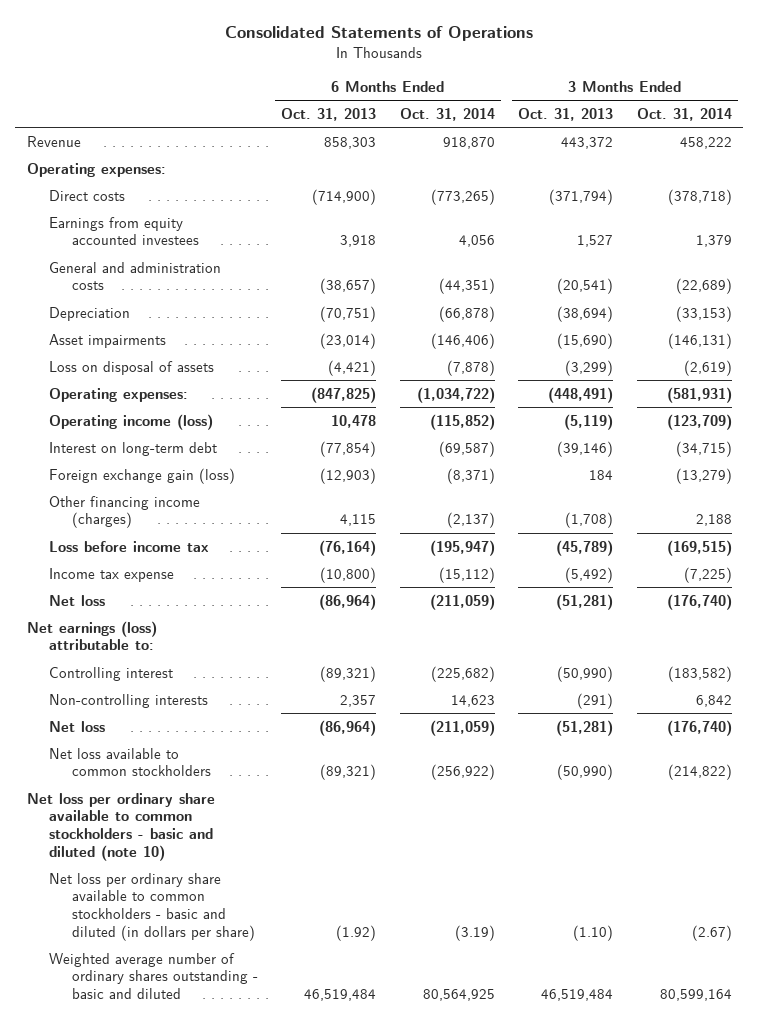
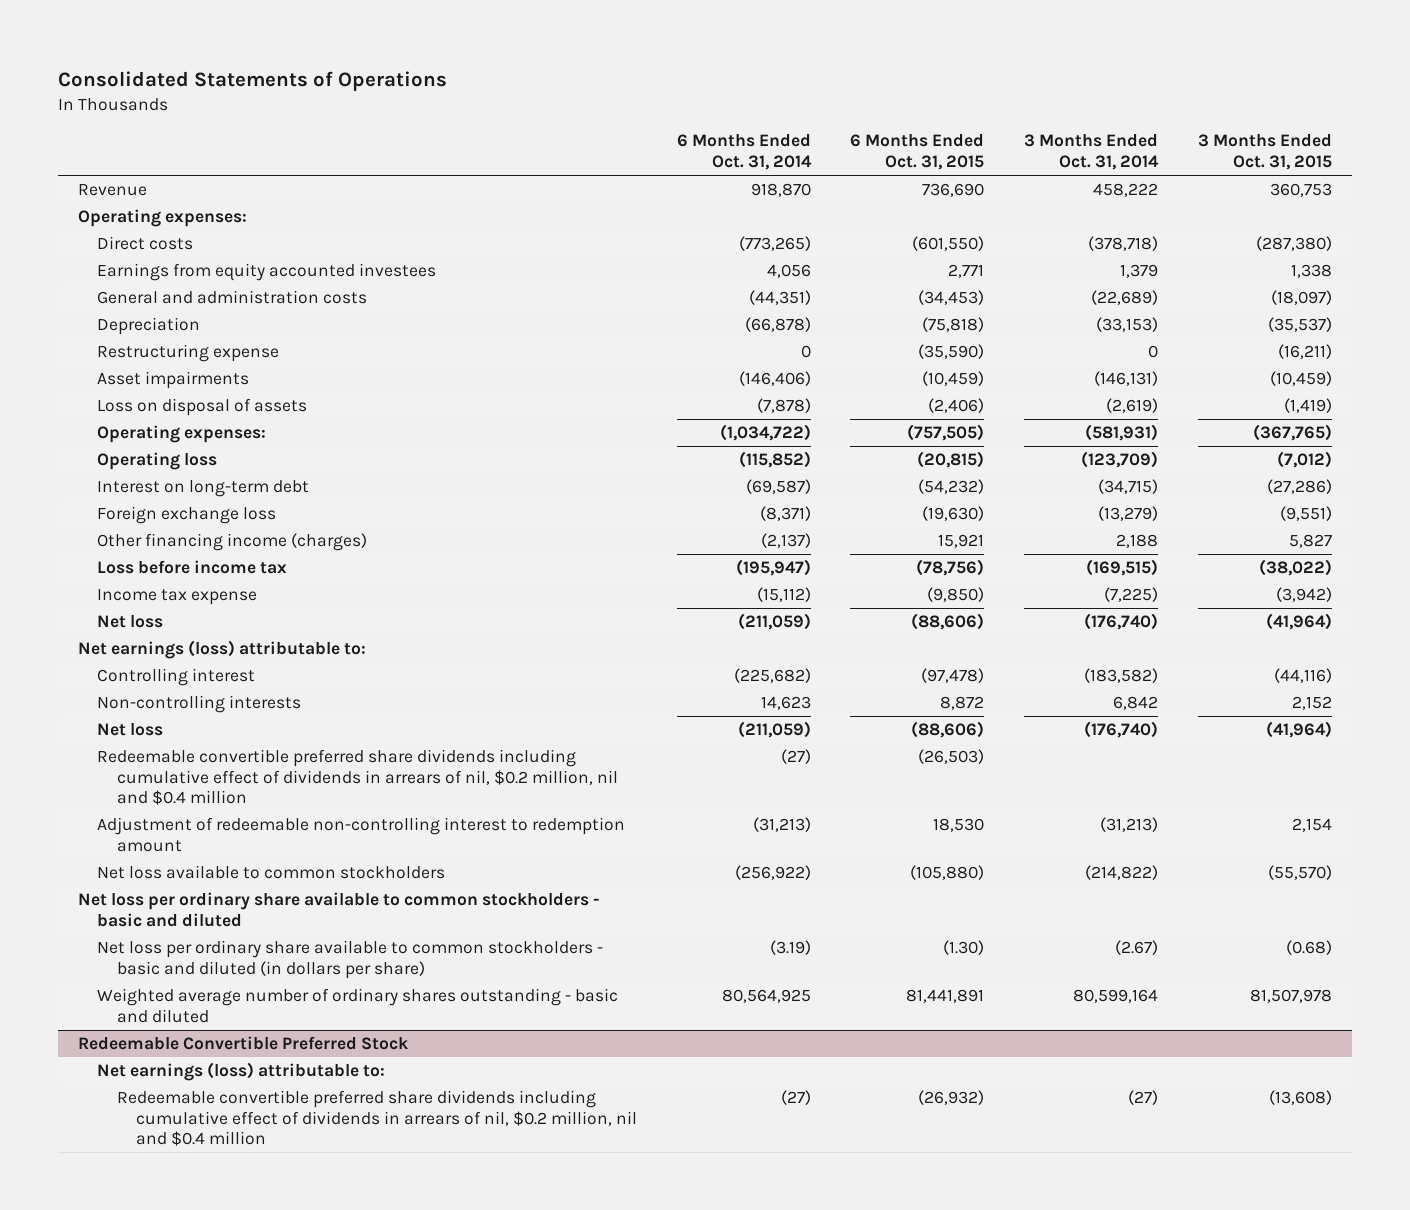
- | 6 Months Ended Oct. 31, 2013 | 6 Months Ended Oct. 31, 2014 | 3 Months Ended Oct. 31, 2013 | 3 Months Ended Oct. 31, 2014
+ | 6 Months Ended Oct. 31, 2014 | 6 Months Ended Oct. 31, 2015 | 3 Months Ended Oct. 31, 2014 | 3 Months Ended Oct. 31, 2015
+ Restructuring expense | 0 | (35,590) | 0 | (16,211)
- Operating income (loss) | 10,478 | (115,852) | (5,119) | (123,709)
+ Operating loss | (115,852) | (20,815) | (123,709) | (7,012)
- Foreign exchange gain (loss) | (12,903) | (8,371) | 184 | (13,279)
+ Foreign exchange loss | (8,371) | (19,630) | (13,279) | (9,551)
+ Redeemable convertible preferred share dividends including cumulative effect of dividends in arrears of nil, $0.2 million, nil and $0.4 million | (27) | (26,503) | |
+ Adjustment of redeemable non-controlling interest to redemption amount | (31,213) | 18,530 | (31,213) | 2,154
- Net loss per ordinary share available to common stockholders - basic and diluted (note 10)
+ Net loss per ordinary share available to common stockholders - basic and diluted
+ Redeemable Convertible Preferred Stock
+ Net earnings (loss) attributable to:
+ Redeemable convertible preferred share dividends including cumulative effect of dividends in arrears of nil, $0.2 million, nil and $0.4 million | (27) | (26,932) | (27) | (13,608)

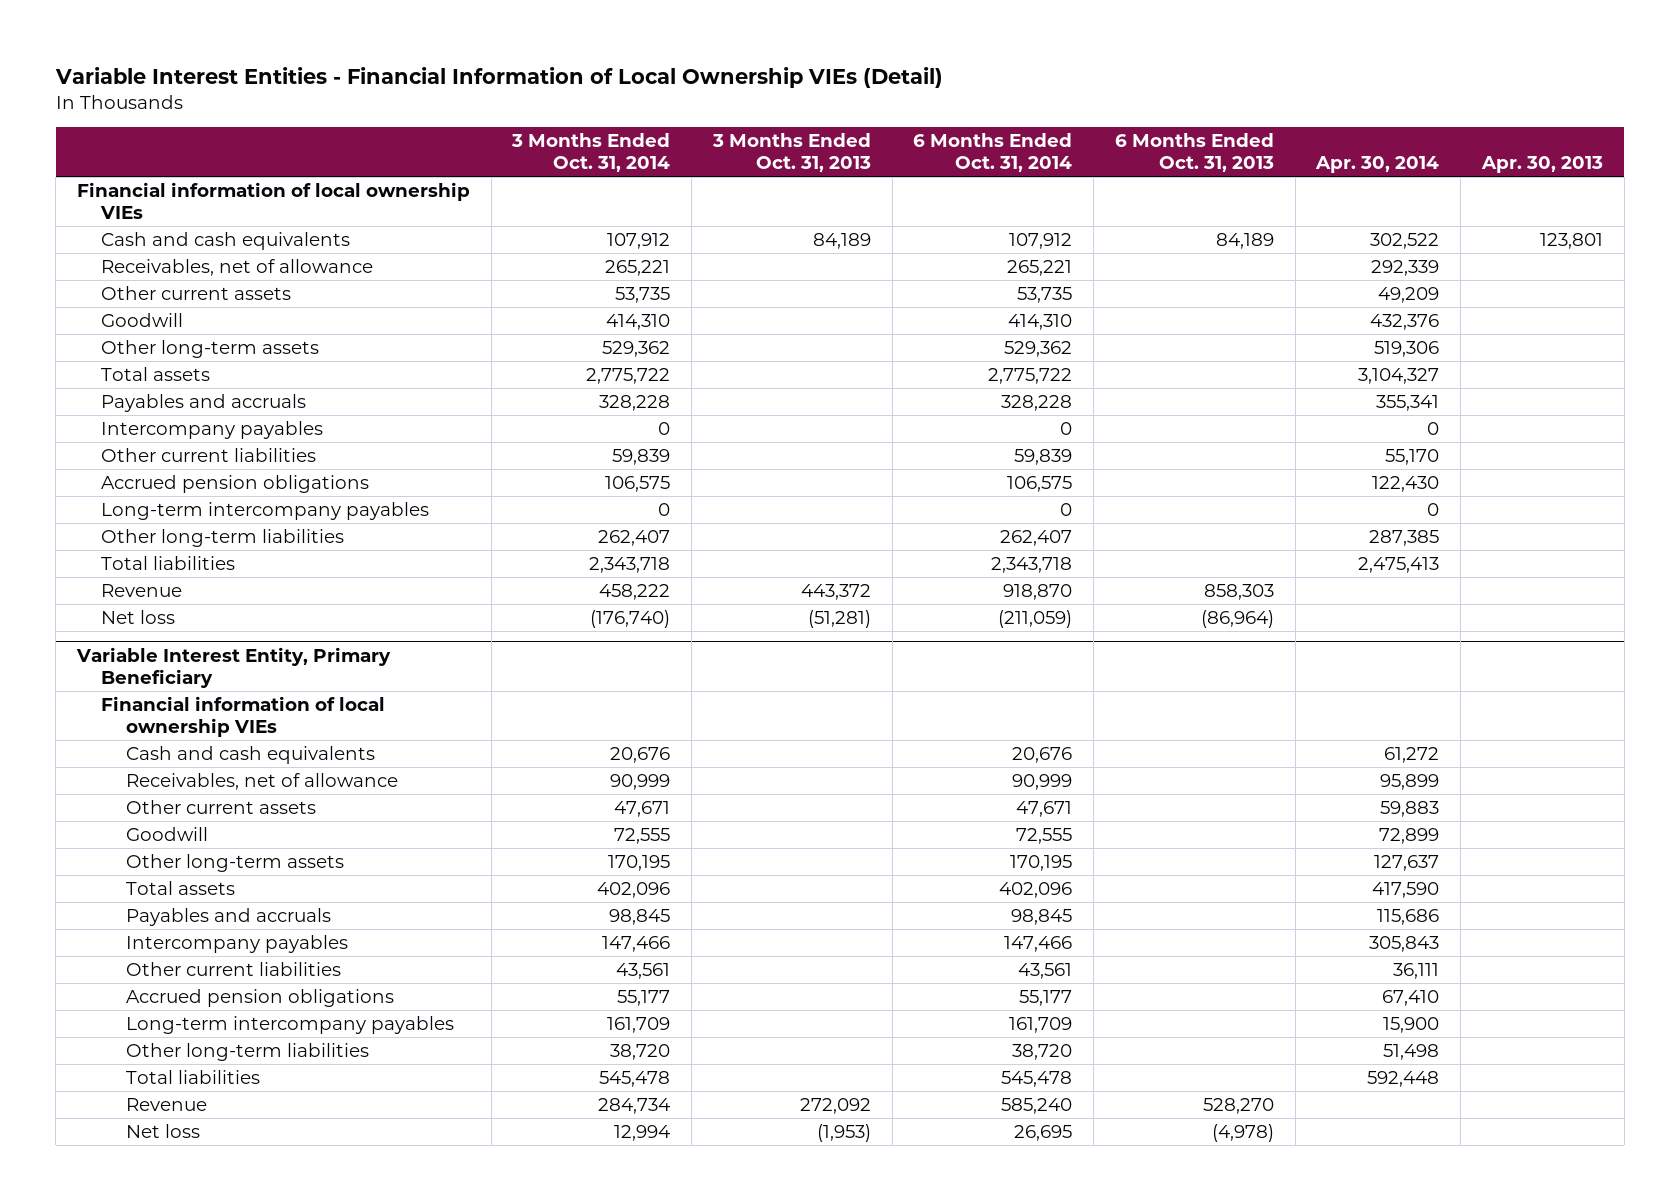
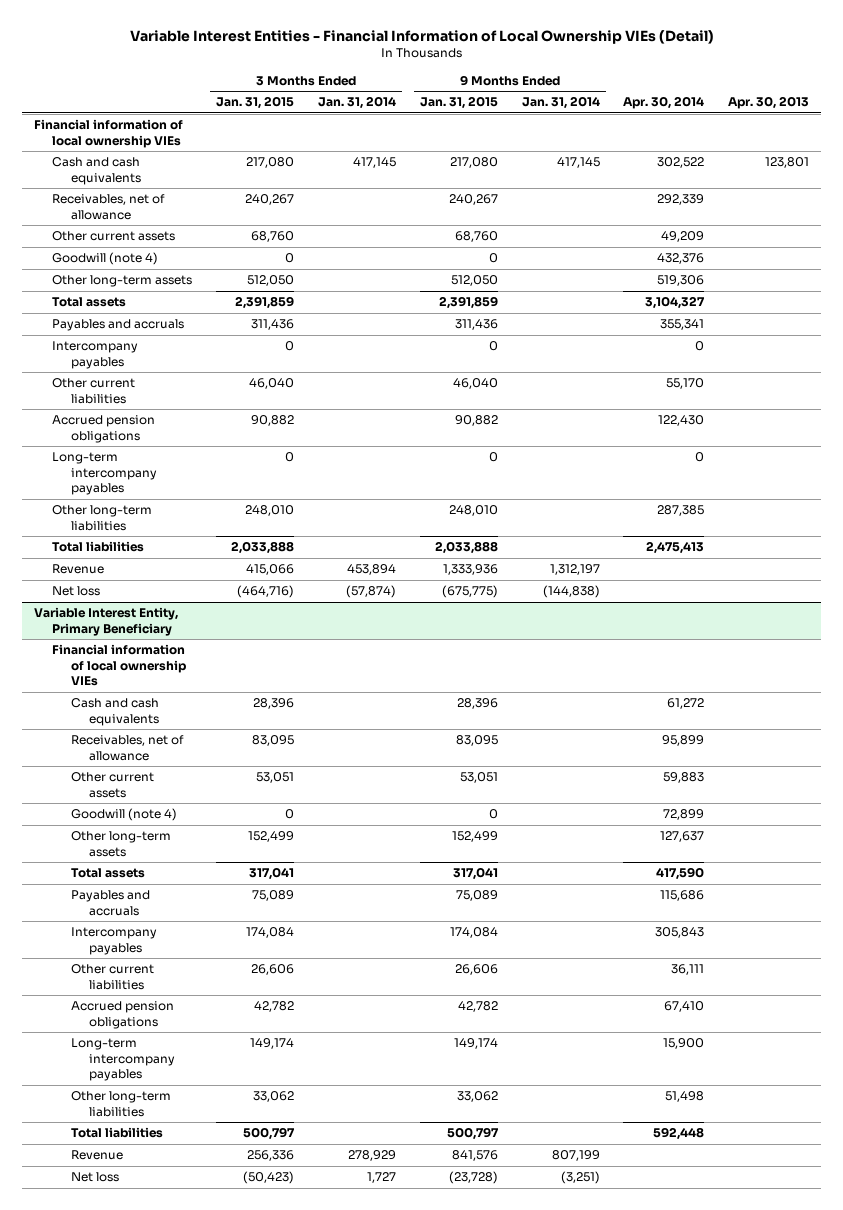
- | 3 Months Ended Oct. 31, 2014 | 3 Months Ended Oct. 31, 2013 | 6 Months Ended Oct. 31, 2014 | 6 Months Ended Oct. 31, 2013 | Apr. 30, 2014 | Apr. 30, 2013
+ | 3 Months Ended Jan. 31, 2015 | 3 Months Ended Jan. 31, 2014 | 9 Months Ended Jan. 31, 2015 | 9 Months Ended Jan. 31, 2014 | Apr. 30, 2014 | Apr. 30, 2013
- Goodwill | 414,310 | | 414,310 | | 432,376 |
+ Goodwill (note 4) | 0 | | 0 | | 432,376 |
@ Variable Interest Entity, Primary Beneficiary
- Goodwill | 72,555 | | 72,555 | | 72,899 |
+ Goodwill (note 4) | 0 | | 0 | | 72,899 |

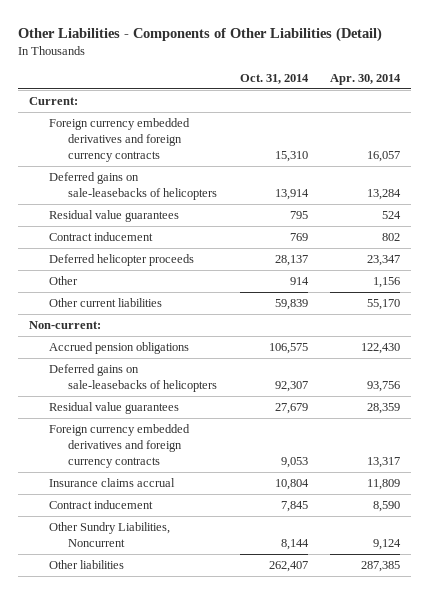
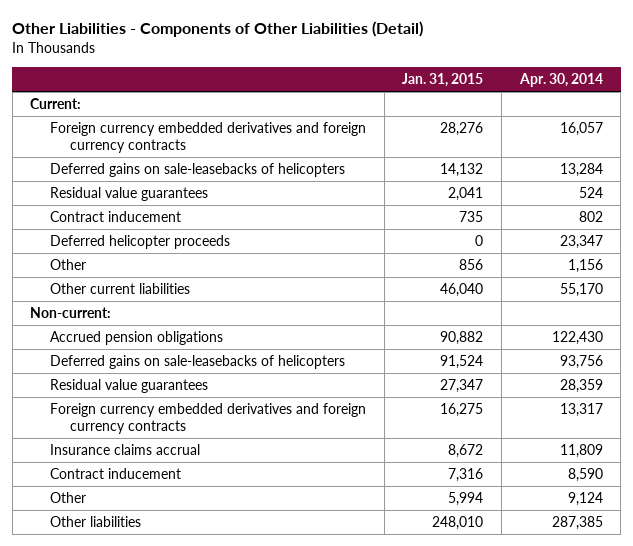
- | Oct. 31, 2014 | Apr. 30, 2014
+ | Jan. 31, 2015 | Apr. 30, 2014
- Other Sundry Liabilities, Noncurrent | 8,144 | 9,124
+ Other | 5,994 | 9,124

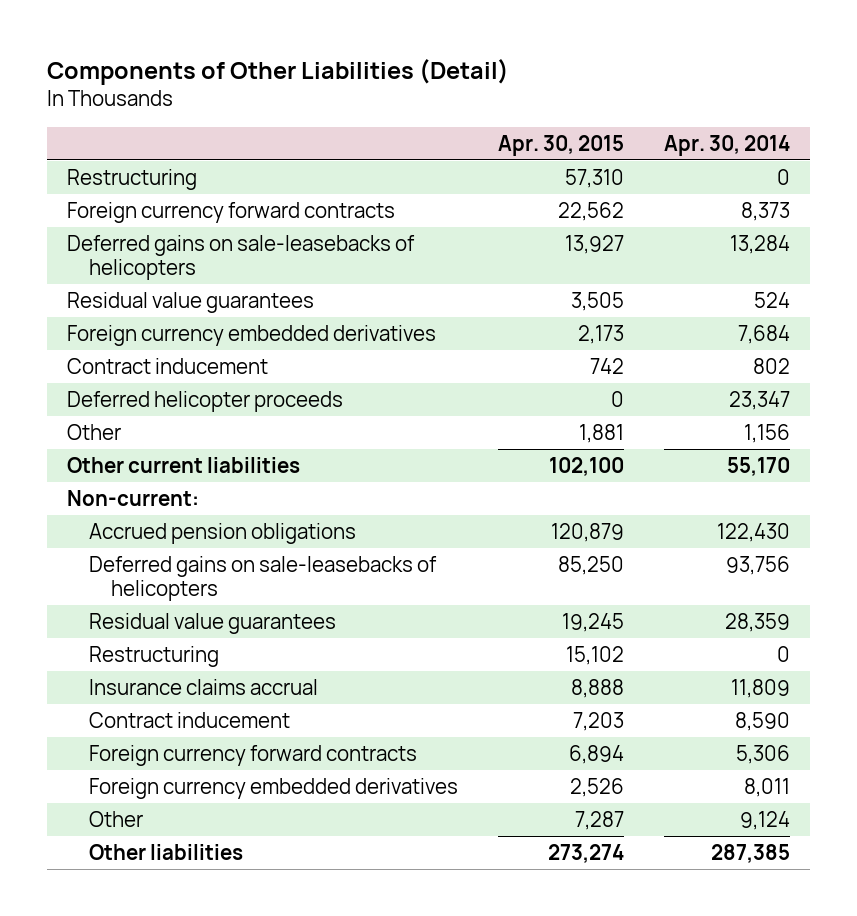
- Other Liabilities - Components of Other Liabilities (Detail)
+ Components of Other Liabilities (Detail)
- | Jan. 31, 2015 | Apr. 30, 2014
+ | Apr. 30, 2015 | Apr. 30, 2014
- Current:
- Foreign currency embedded derivatives and foreign currency contracts | 28,276 | 16,057
+ Restructuring | 57,310 | 0
+ Foreign currency forward contracts | 22,562 | 8,373
+ Foreign currency embedded derivatives | 2,173 | 7,684
- Foreign currency embedded derivatives and foreign currency contracts | 16,275 | 13,317
+ Restructuring | 15,102 | 0
+ Foreign currency forward contracts | 6,894 | 5,306
+ Foreign currency embedded derivatives | 2,526 | 8,011

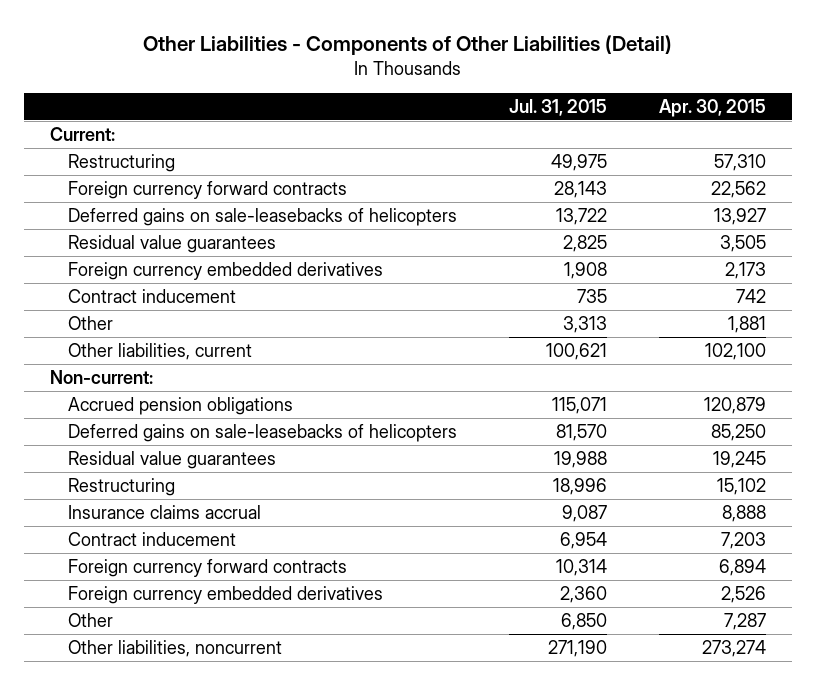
- Components of Other Liabilities (Detail)
+ Other Liabilities - Components of Other Liabilities (Detail)
- | Apr. 30, 2015 | Apr. 30, 2014
+ | Jul. 31, 2015 | Apr. 30, 2015
+ Current:
- Deferred helicopter proceeds | 0 | 23,347
- Other current liabilities | 102,100 | 55,170
+ Other liabilities, current | 100,621 | 102,100
- Other liabilities | 273,274 | 287,385
+ Other liabilities, noncurrent | 271,190 | 273,274

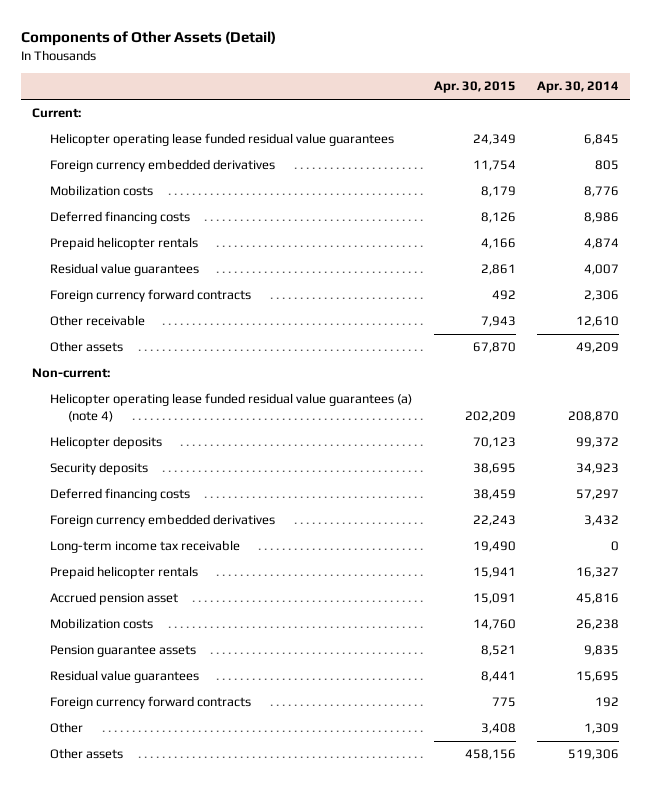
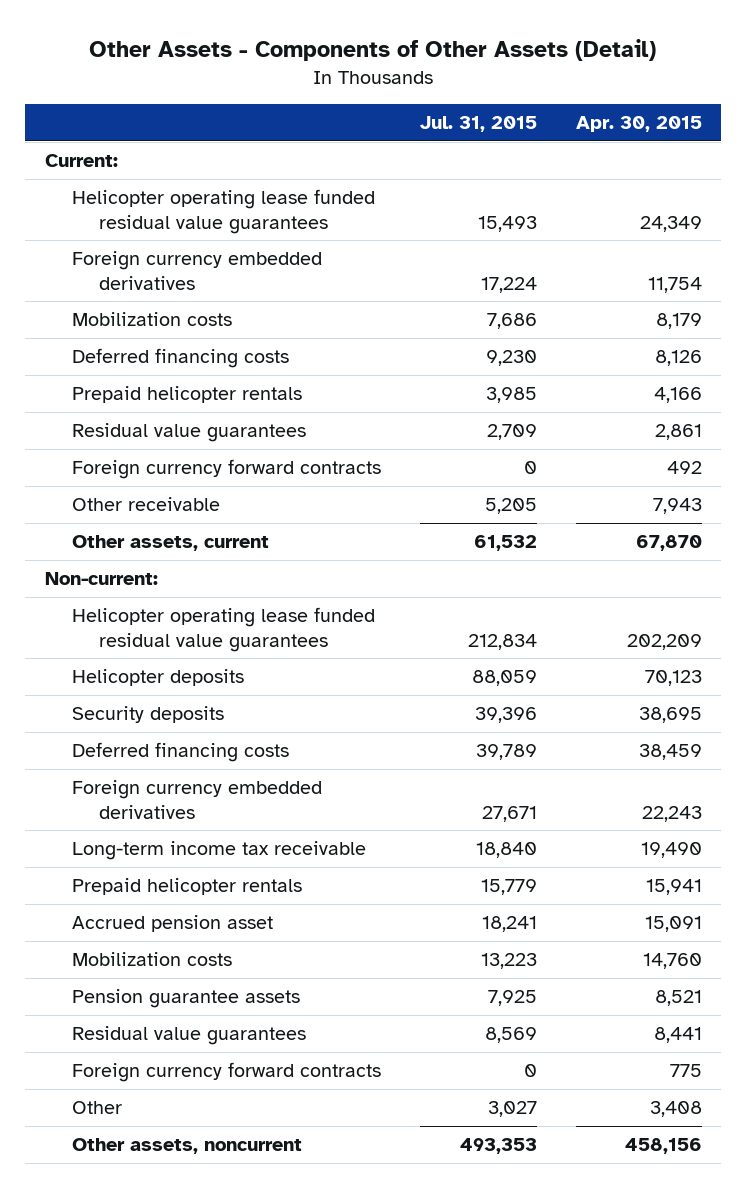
- Components of Other Assets (Detail)
+ Other Assets - Components of Other Assets (Detail)
- | Apr. 30, 2015 | Apr. 30, 2014
+ | Jul. 31, 2015 | Apr. 30, 2015
- Other assets | 67,870 | 49,209
+ Other assets, current | 61,532 | 67,870
- Helicopter operating lease funded residual value guarantees (a) (note 4) | 202,209 | 208,870
+ Helicopter operating lease funded residual value guarantees | 212,834 | 202,209
- Other assets | 458,156 | 519,306
+ Other assets, noncurrent | 493,353 | 458,156

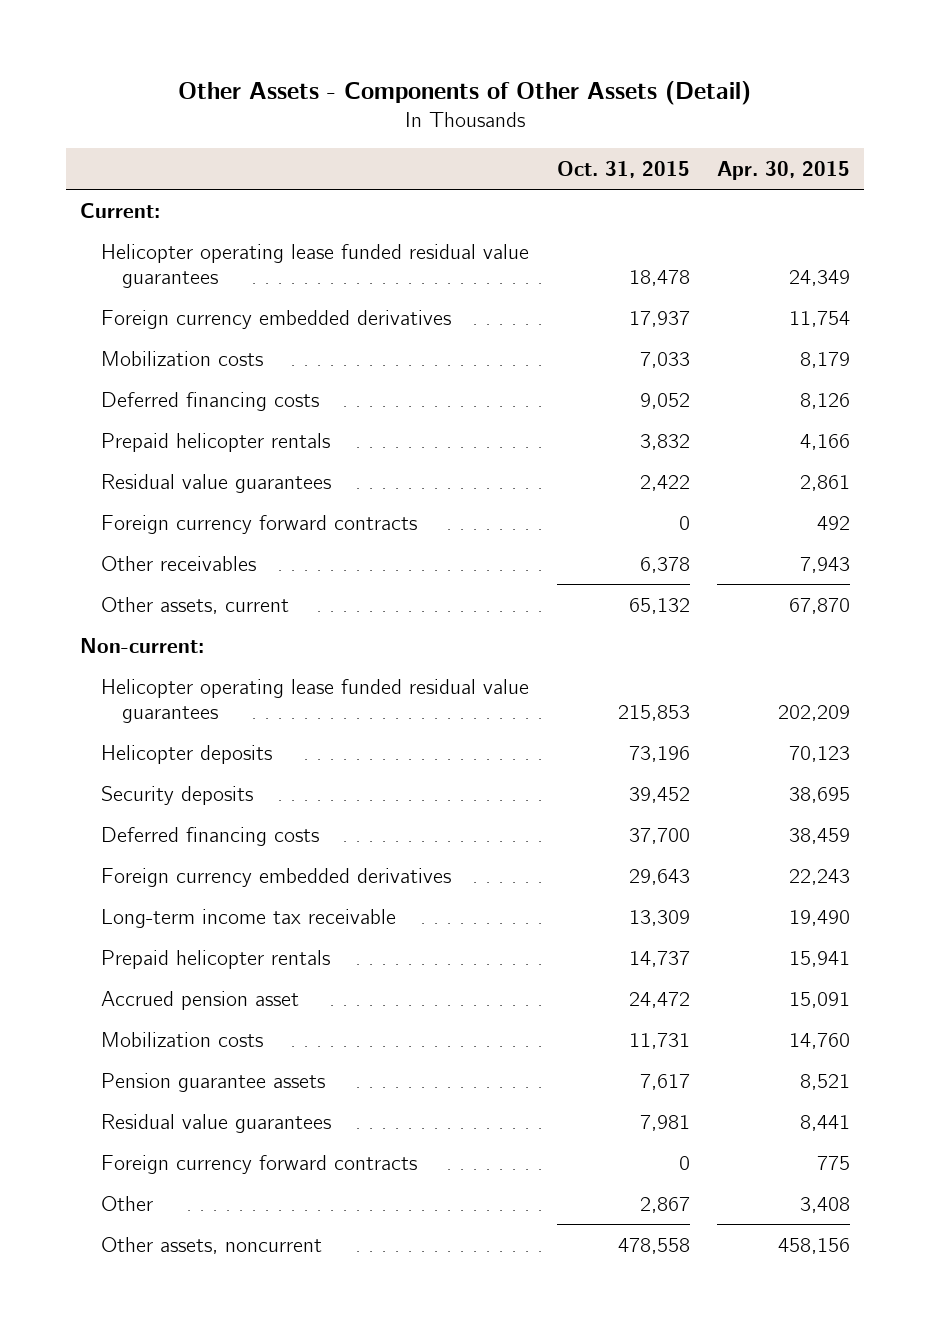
- | Jul. 31, 2015 | Apr. 30, 2015
+ | Oct. 31, 2015 | Apr. 30, 2015
- Other receivable | 5,205 | 7,943
+ Other receivables | 6,378 | 7,943

